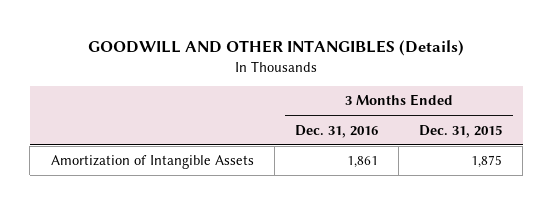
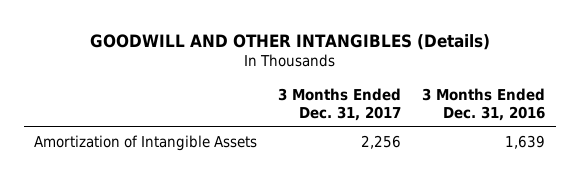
- | 3 Months Ended Dec. 31, 2016 | 3 Months Ended Dec. 31, 2015
+ | 3 Months Ended Dec. 31, 2017 | 3 Months Ended Dec. 31, 2016
- Amortization of Intangible Assets | 1,861 | 1,875
+ Amortization of Intangible Assets | 2,256 | 1,639

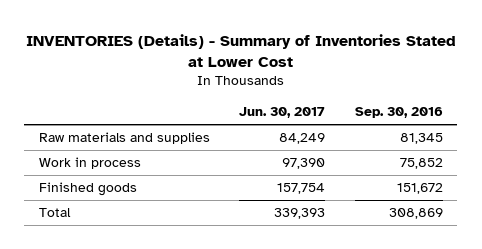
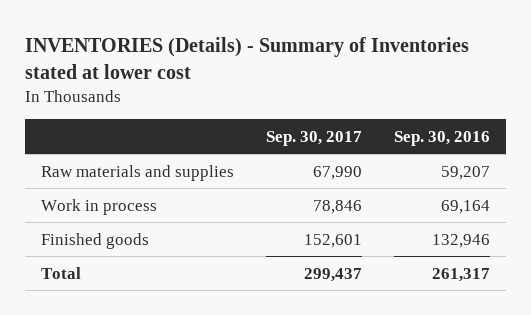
- INVENTORIES (Details) - Summary of Inventories Stated at Lower Cost
+ INVENTORIES (Details) - Summary of Inventories stated at lower cost
- | Jun. 30, 2017 | Sep. 30, 2016
+ | Sep. 30, 2017 | Sep. 30, 2016
- Raw materials and supplies | 84,249 | 81,345
- Work in process | 97,390 | 75,852
- Finished goods | 157,754 | 151,672
- Total | 339,393 | 308,869
+ Raw materials and supplies | 67,990 | 59,207
+ Work in process | 78,846 | 69,164
+ Finished goods | 152,601 | 132,946
+ Total | 299,437 | 261,317

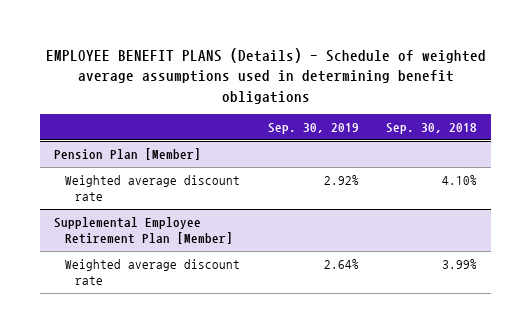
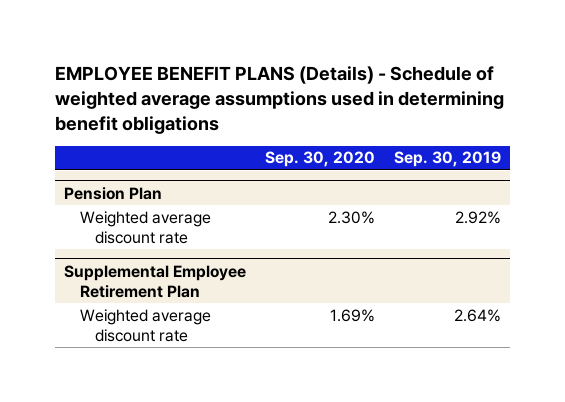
- | Sep. 30, 2019 | Sep. 30, 2018
+ | Sep. 30, 2020 | Sep. 30, 2019
- Pension Plan [Member]
+ Pension Plan
- Supplemental Employee Retirement Plan [Member]
+ Supplemental Employee Retirement Plan

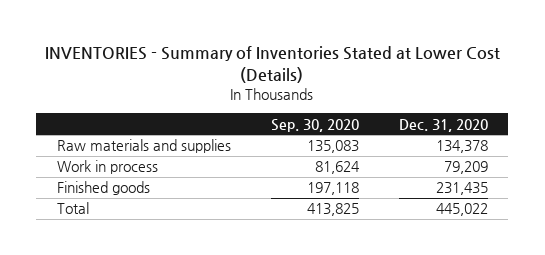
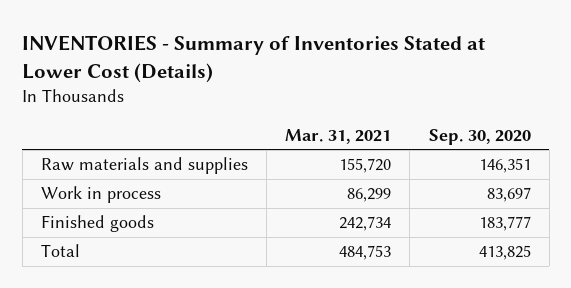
- | Sep. 30, 2020 | Dec. 31, 2020
+ | Mar. 31, 2021 | Sep. 30, 2020
- Raw materials and supplies | 135,083 | 134,378
- Work in process | 81,624 | 79,209
- Finished goods | 197,118 | 231,435
+ Raw materials and supplies | 155,720 | 146,351
+ Work in process | 86,299 | 83,697
+ Finished goods | 242,734 | 183,777

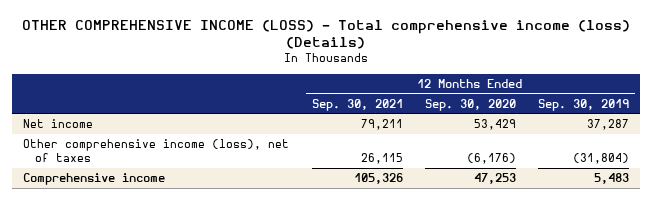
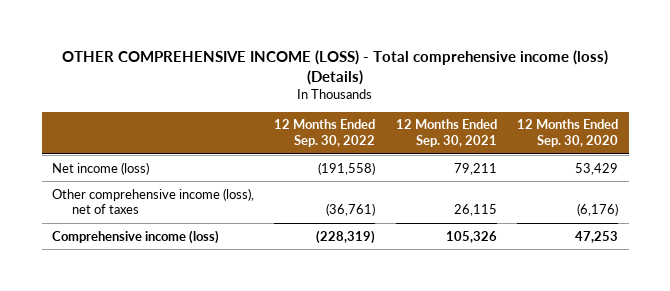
- | 12 Months Ended Sep. 30, 2021 | 12 Months Ended Sep. 30, 2020 | 12 Months Ended Sep. 30, 2019
+ | 12 Months Ended Sep. 30, 2022 | 12 Months Ended Sep. 30, 2021 | 12 Months Ended Sep. 30, 2020
- Net income | 79,211 | 53,429 | 37,287
+ Net income (loss) | (191,558) | 79,211 | 53,429
- Comprehensive income | 105,326 | 47,253 | 5,483
+ Comprehensive income (loss) | (228,319) | 105,326 | 47,253

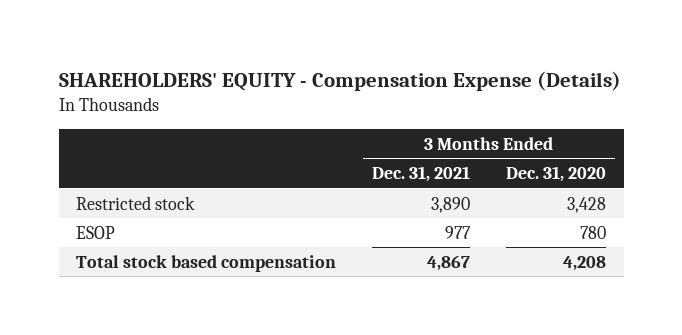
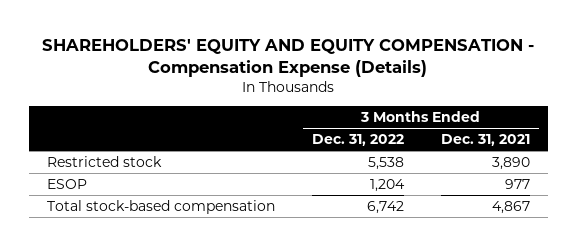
- SHAREHOLDERS' EQUITY - Compensation Expense (Details)
+ SHAREHOLDERS' EQUITY AND EQUITY COMPENSATION - Compensation Expense (Details)
- | 3 Months Ended Dec. 31, 2021 | 3 Months Ended Dec. 31, 2020
+ | 3 Months Ended Dec. 31, 2022 | 3 Months Ended Dec. 31, 2021
- Total stock based compensation | 4,867 | 4,208
+ Total stock-based compensation | 6,742 | 4,867

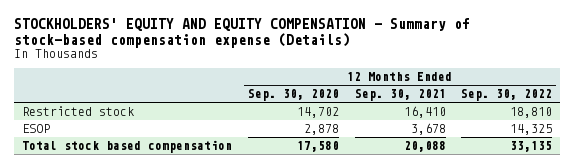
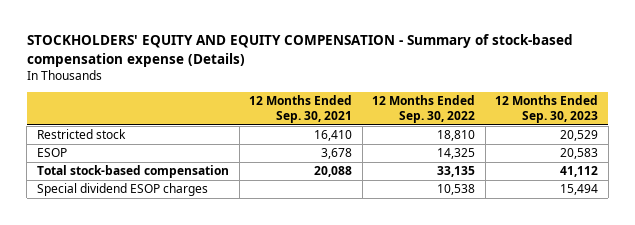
- | 12 Months Ended Sep. 30, 2020 | 12 Months Ended Sep. 30, 2021 | 12 Months Ended Sep. 30, 2022
+ | 12 Months Ended Sep. 30, 2021 | 12 Months Ended Sep. 30, 2022 | 12 Months Ended Sep. 30, 2023
- Total stock based compensation | 17,580 | 20,088 | 33,135
+ Total stock-based compensation | 20,088 | 33,135 | 41,112
+ Special dividend ESOP charges | | 10,538 | 15,494

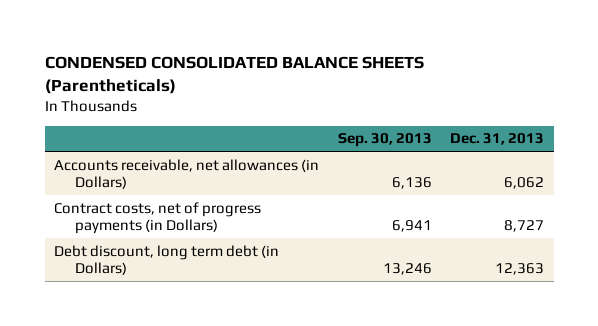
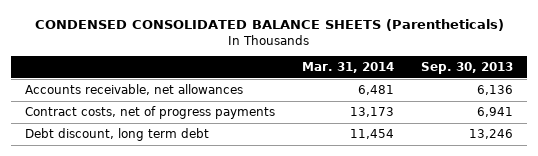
- | Sep. 30, 2013 | Dec. 31, 2013
+ | Mar. 31, 2014 | Sep. 30, 2013
- Accounts receivable, net allowances (in Dollars) | 6,136 | 6,062
- Contract costs, net of progress payments (in Dollars) | 6,941 | 8,727
- Debt discount, long term debt (in Dollars) | 13,246 | 12,363
+ Accounts receivable, net allowances | 6,481 | 6,136
+ Contract costs, net of progress payments | 13,173 | 6,941
+ Debt discount, long term debt | 11,454 | 13,246

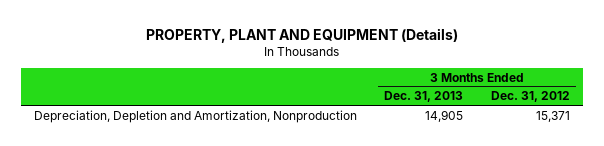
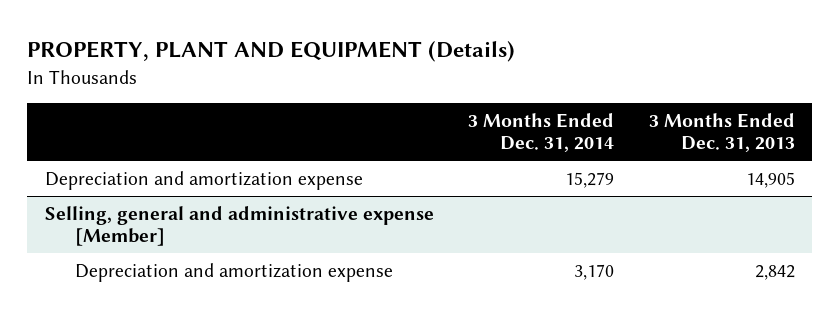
- | 3 Months Ended Dec. 31, 2013 | 3 Months Ended Dec. 31, 2012
+ | 3 Months Ended Dec. 31, 2014 | 3 Months Ended Dec. 31, 2013
- Depreciation, Depletion and Amortization, Nonproduction | 14,905 | 15,371
+ Depreciation and amortization expense | 15,279 | 14,905
+ Selling, general and administrative expense [Member]
+ Depreciation and amortization expense | 3,170 | 2,842

